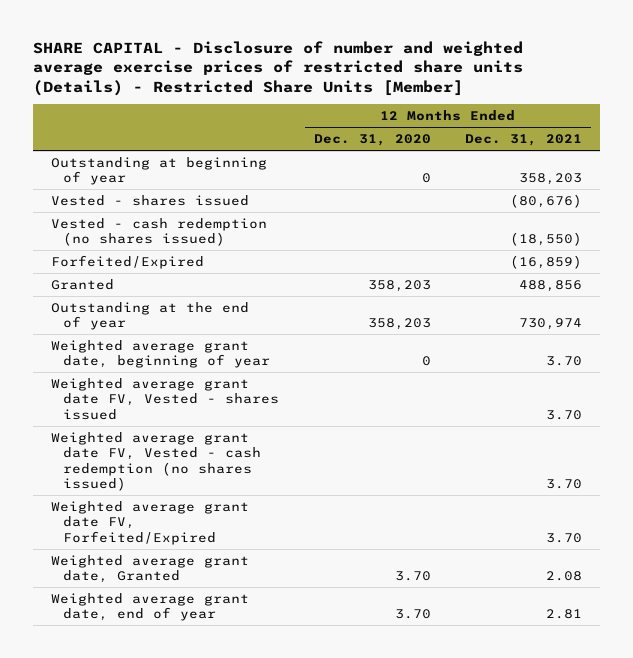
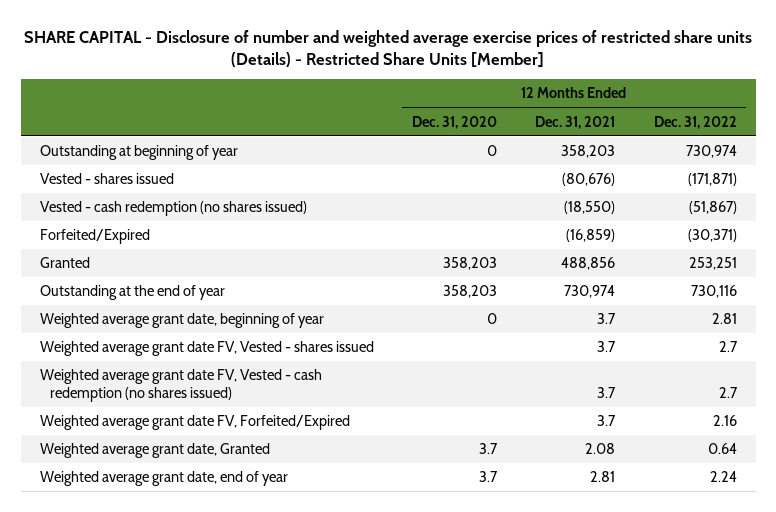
- | 12 Months Ended Dec. 31, 2020 | 12 Months Ended Dec. 31, 2021
+ | 12 Months Ended Dec. 31, 2020 | 12 Months Ended Dec. 31, 2021 | 12 Months Ended Dec. 31, 2022
- Weighted average grant date, beginning of year | 0 | 3.70
- Weighted average grant date FV, Vested - shares issued | | 3.70
- Weighted average grant date FV, Vested - cash redemption (no shares issued) | | 3.70
- Weighted average grant date FV, Forfeited/Expired | | 3.70
- Weighted average grant date, Granted | 3.70 | 2.08
- Weighted average grant date, end of year | 3.70 | 2.81
+ Weighted average grant date, beginning of year | 0 | 3.7 | 2.81
+ Weighted average grant date FV, Vested - shares issued | | 3.7 | 2.7
+ Weighted average grant date FV, Vested - cash redemption (no shares issued) | | 3.7 | 2.7
+ Weighted average grant date FV, Forfeited/Expired | | 3.7 | 2.16
+ Weighted average grant date, Granted | 3.7 | 2.08 | 0.64
+ Weighted average grant date, end of year | 3.7 | 2.81 | 2.24

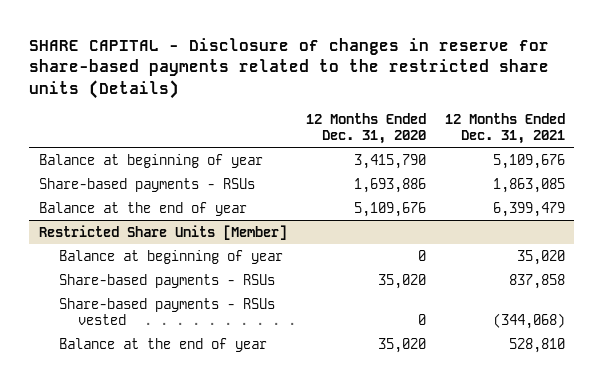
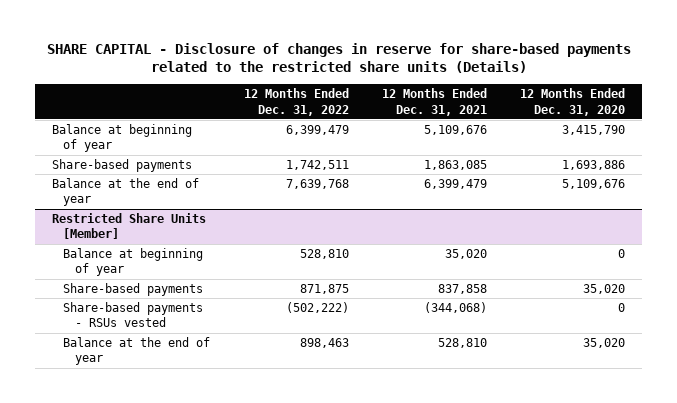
- | 12 Months Ended Dec. 31, 2020 | 12 Months Ended Dec. 31, 2021
+ | 12 Months Ended Dec. 31, 2022 | 12 Months Ended Dec. 31, 2021 | 12 Months Ended Dec. 31, 2020
- Share-based payments - RSUs | 1,693,886 | 1,863,085
+ Share-based payments | 1,742,511 | 1,863,085 | 1,693,886
@ Restricted Share Units [Member]
- Share-based payments - RSUs | 35,020 | 837,858
+ Share-based payments | 871,875 | 837,858 | 35,020

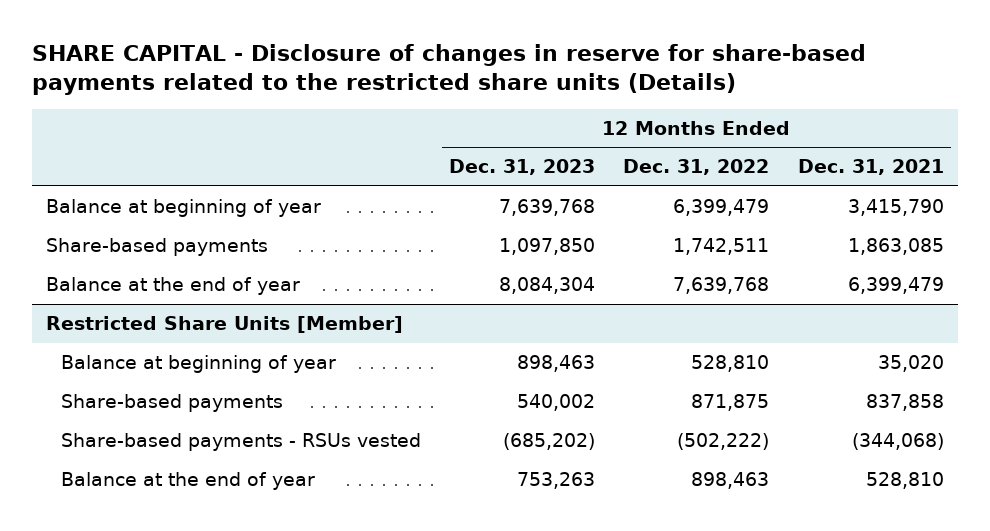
- | 12 Months Ended Dec. 31, 2022 | 12 Months Ended Dec. 31, 2021 | 12 Months Ended Dec. 31, 2020
+ | 12 Months Ended Dec. 31, 2023 | 12 Months Ended Dec. 31, 2022 | 12 Months Ended Dec. 31, 2021
- Balance at beginning of year | 6,399,479 | 5,109,676 | 3,415,790
+ Balance at beginning of year | 7,639,768 | 6,399,479 | 3,415,790

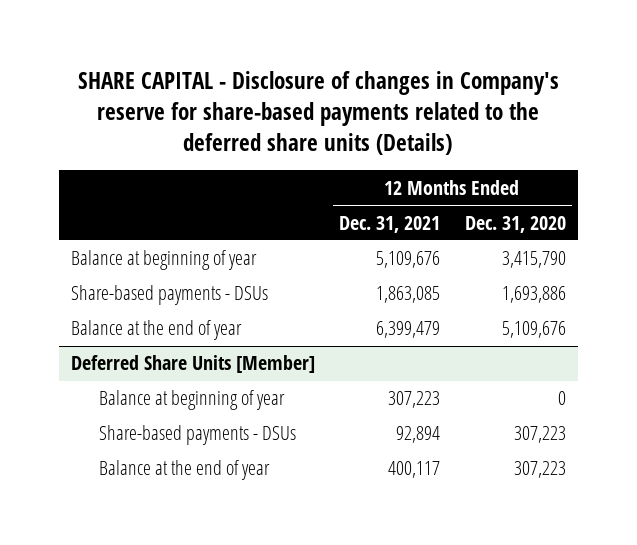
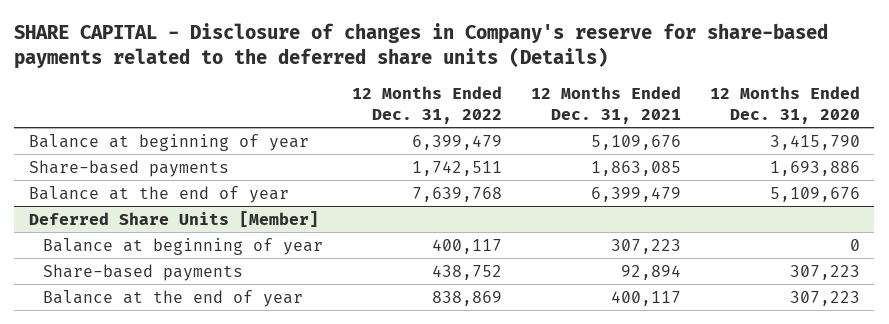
- | 12 Months Ended Dec. 31, 2021 | 12 Months Ended Dec. 31, 2020
+ | 12 Months Ended Dec. 31, 2022 | 12 Months Ended Dec. 31, 2021 | 12 Months Ended Dec. 31, 2020
- Share-based payments - DSUs | 1,863,085 | 1,693,886
+ Share-based payments | 1,742,511 | 1,863,085 | 1,693,886
@ Deferred Share Units [Member]
- Share-based payments - DSUs | 92,894 | 307,223
+ Share-based payments | 438,752 | 92,894 | 307,223

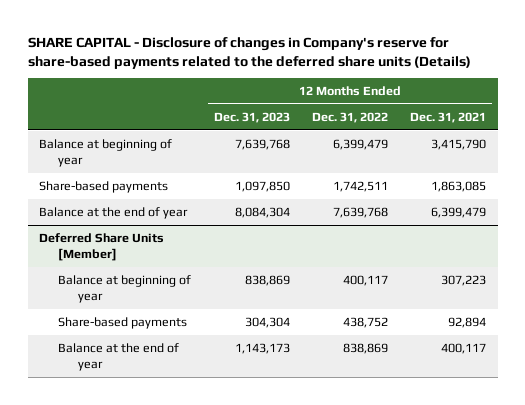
- | 12 Months Ended Dec. 31, 2022 | 12 Months Ended Dec. 31, 2021 | 12 Months Ended Dec. 31, 2020
+ | 12 Months Ended Dec. 31, 2023 | 12 Months Ended Dec. 31, 2022 | 12 Months Ended Dec. 31, 2021
- Balance at beginning of year | 6,399,479 | 5,109,676 | 3,415,790
+ Balance at beginning of year | 7,639,768 | 6,399,479 | 3,415,790

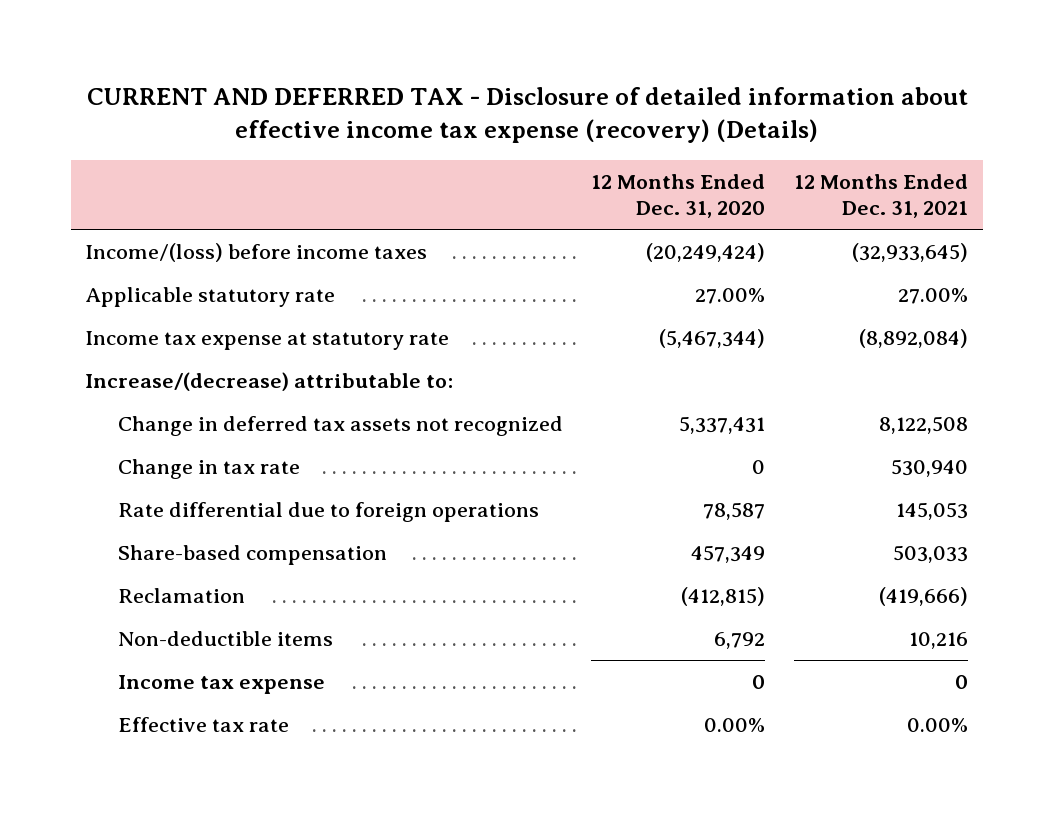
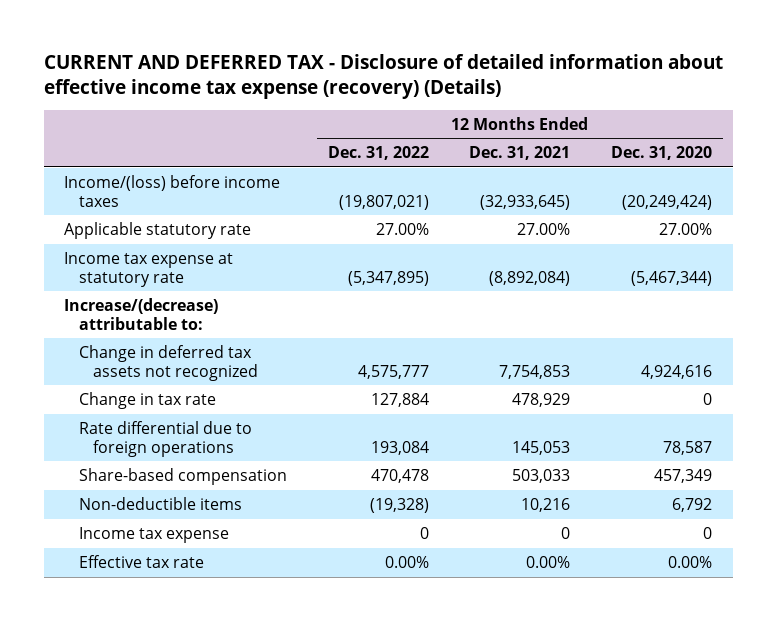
- | 12 Months Ended Dec. 31, 2020 | 12 Months Ended Dec. 31, 2021
+ | 12 Months Ended Dec. 31, 2022 | 12 Months Ended Dec. 31, 2021 | 12 Months Ended Dec. 31, 2020
- Change in deferred tax assets not recognized | 5,337,431 | 8,122,508
- Change in tax rate | 0 | 530,940
+ Change in deferred tax assets not recognized | 4,575,777 | 7,754,853 | 4,924,616
+ Change in tax rate | 127,884 | 478,929 | 0
- Reclamation | (412,815) | (419,666)

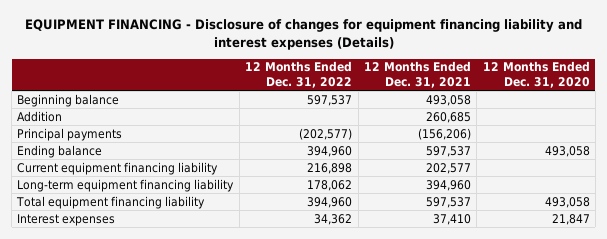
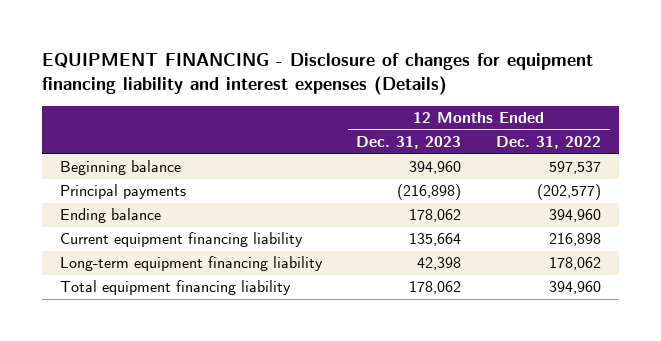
- | 12 Months Ended Dec. 31, 2022 | 12 Months Ended Dec. 31, 2021 | 12 Months Ended Dec. 31, 2020
+ | 12 Months Ended Dec. 31, 2023 | 12 Months Ended Dec. 31, 2022
- Addition | | 260,685 |
- Interest expenses | 34,362 | 37,410 | 21,847

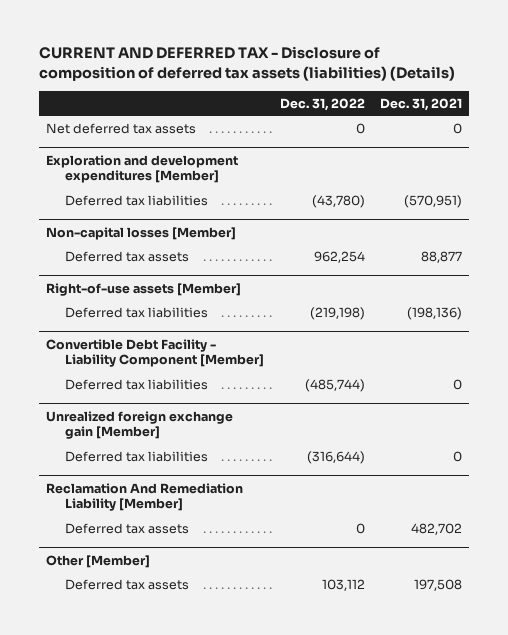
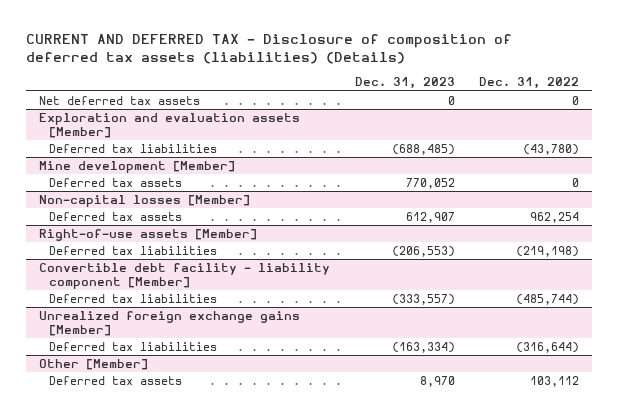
- | Dec. 31, 2022 | Dec. 31, 2021
+ | Dec. 31, 2023 | Dec. 31, 2022
- Exploration and development expenditures [Member]
+ Exploration and evaluation assets [Member]
+ Mine development [Member]
+ Deferred tax assets | 770,052 | 0
- Convertible Debt Facility - Liability Component [Member]
+ Convertible debt facility - liability component [Member]
- Unrealized foreign exchange gain [Member]
+ Unrealized foreign exchange gains [Member]
- Reclamation And Remediation Liability [Member]
- Deferred tax assets | 0 | 482,702

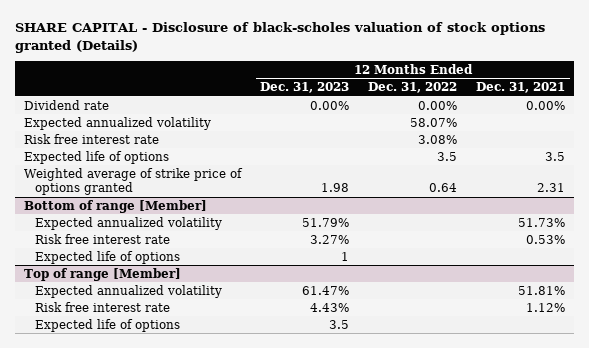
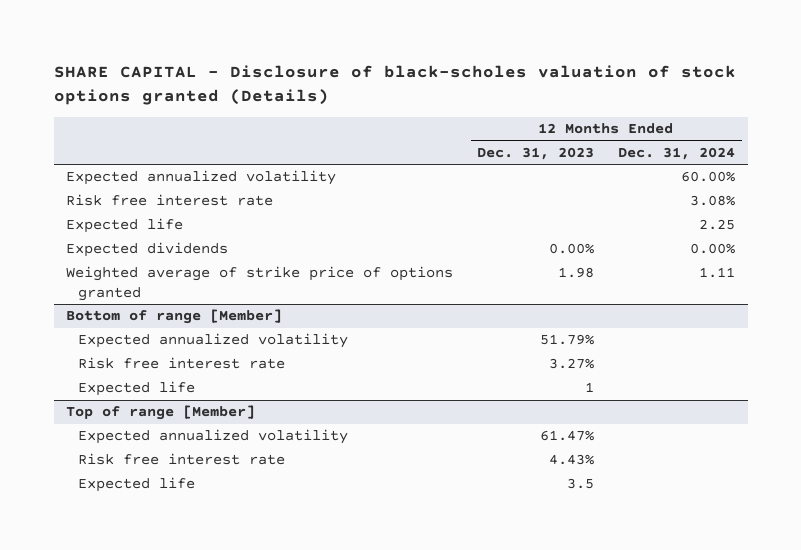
- | 12 Months Ended Dec. 31, 2023 | 12 Months Ended Dec. 31, 2022 | 12 Months Ended Dec. 31, 2021
+ | 12 Months Ended Dec. 31, 2023 | 12 Months Ended Dec. 31, 2024
- Dividend rate | 0.00% | 0.00% | 0.00%
- Expected life of options | | 3.5 | 3.5
+ Expected life | | 2.25
+ Expected dividends | 0.00% | 0.00%
@ Bottom of range [Member]
- Expected life of options | 1 | |
+ Expected life | 1 |
@ Top of range [Member]
- Expected life of options | 3.5 | |
+ Expected life | 3.5 |

